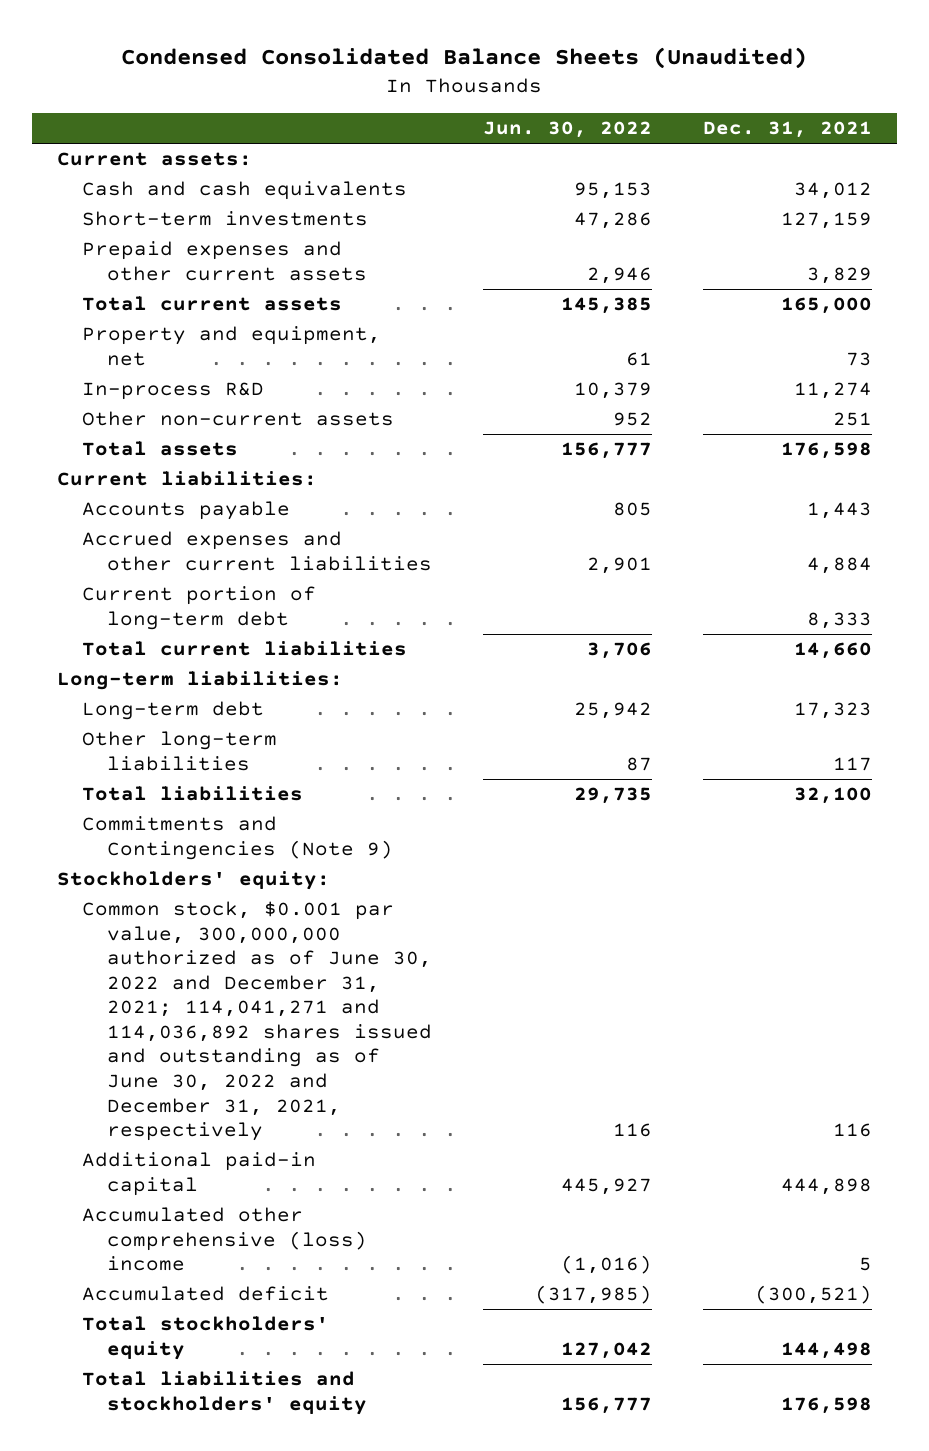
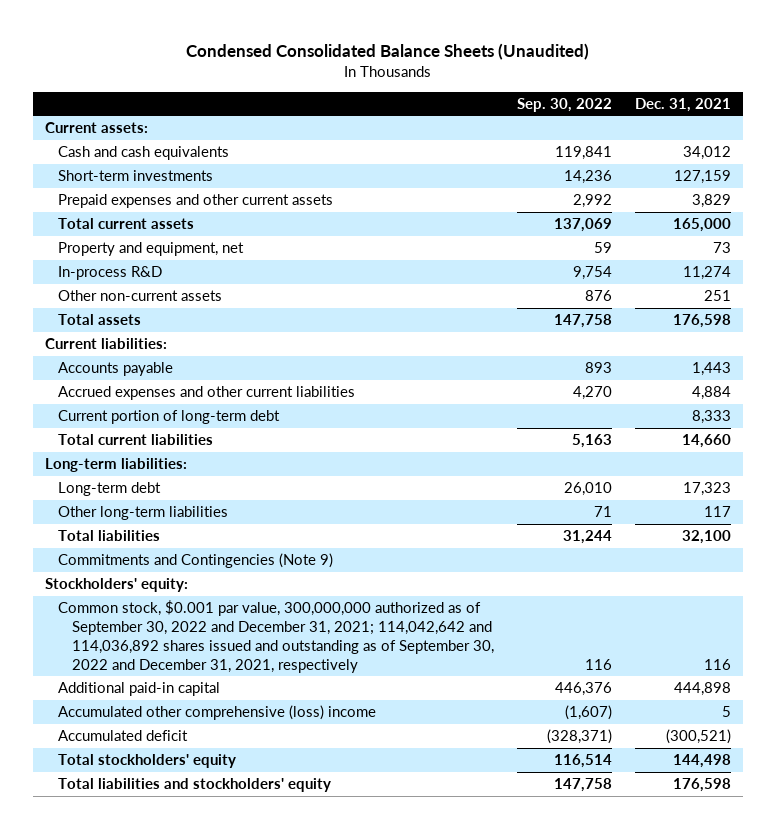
- | Jun. 30, 2022 | Dec. 31, 2021
+ | Sep. 30, 2022 | Dec. 31, 2021
- Common stock, $0.001 par value, 300,000,000 authorized as of June 30, 2022 and December 31, 2021; 114,041,271 and 114,036,892 shares issued and outstanding as of June 30, 2022 and December 31, 2021, respectively | 116 | 116
+ Common stock, $0.001 par value, 300,000,000 authorized as of September 30, 2022 and December 31, 2021; 114,042,642 and 114,036,892 shares issued and outstanding as of September 30, 2022 and December 31, 2021, respectively | 116 | 116

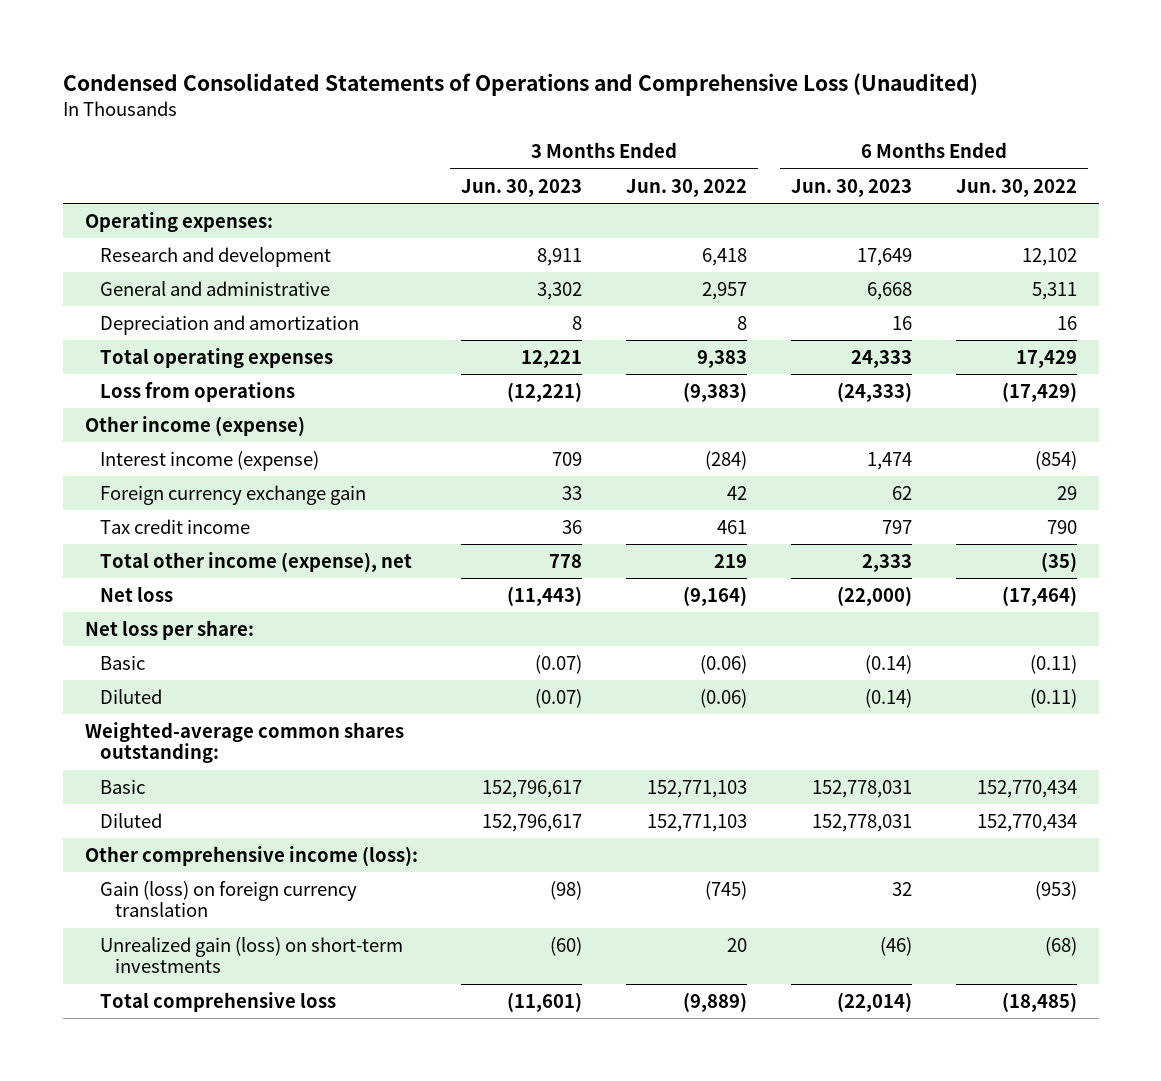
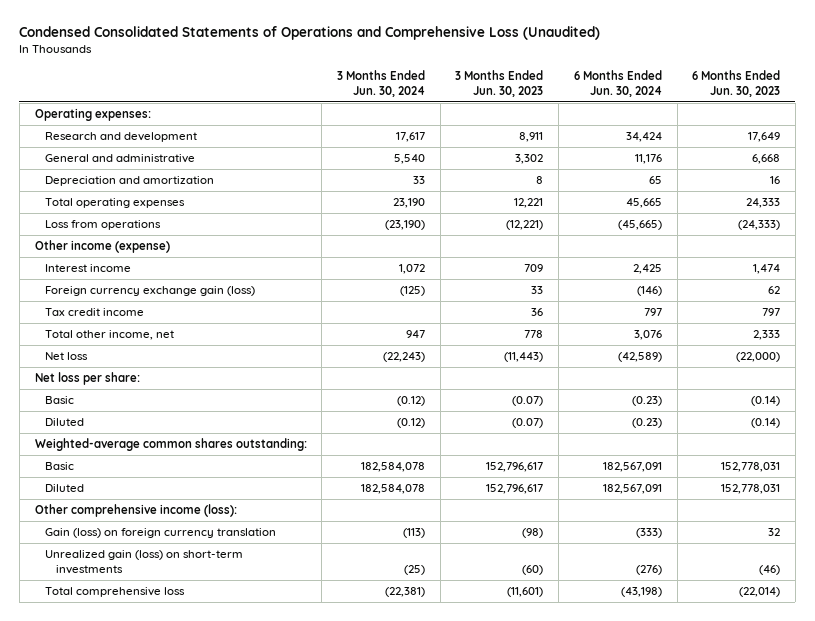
- | 3 Months Ended Jun. 30, 2023 | 3 Months Ended Jun. 30, 2022 | 6 Months Ended Jun. 30, 2023 | 6 Months Ended Jun. 30, 2022
+ | 3 Months Ended Jun. 30, 2024 | 3 Months Ended Jun. 30, 2023 | 6 Months Ended Jun. 30, 2024 | 6 Months Ended Jun. 30, 2023
- Interest income (expense) | 709 | (284) | 1,474 | (854)
- Foreign currency exchange gain | 33 | 42 | 62 | 29
+ Interest income | 1,072 | 709 | 2,425 | 1,474
+ Foreign currency exchange gain (loss) | (125) | 33 | (146) | 62
- Total other income (expense), net | 778 | 219 | 2,333 | (35)
+ Total other income, net | 947 | 778 | 3,076 | 2,333

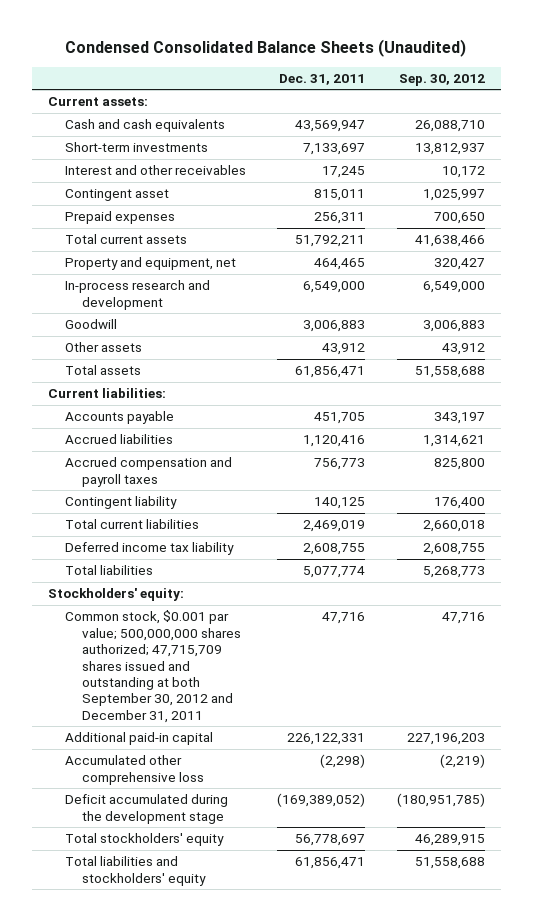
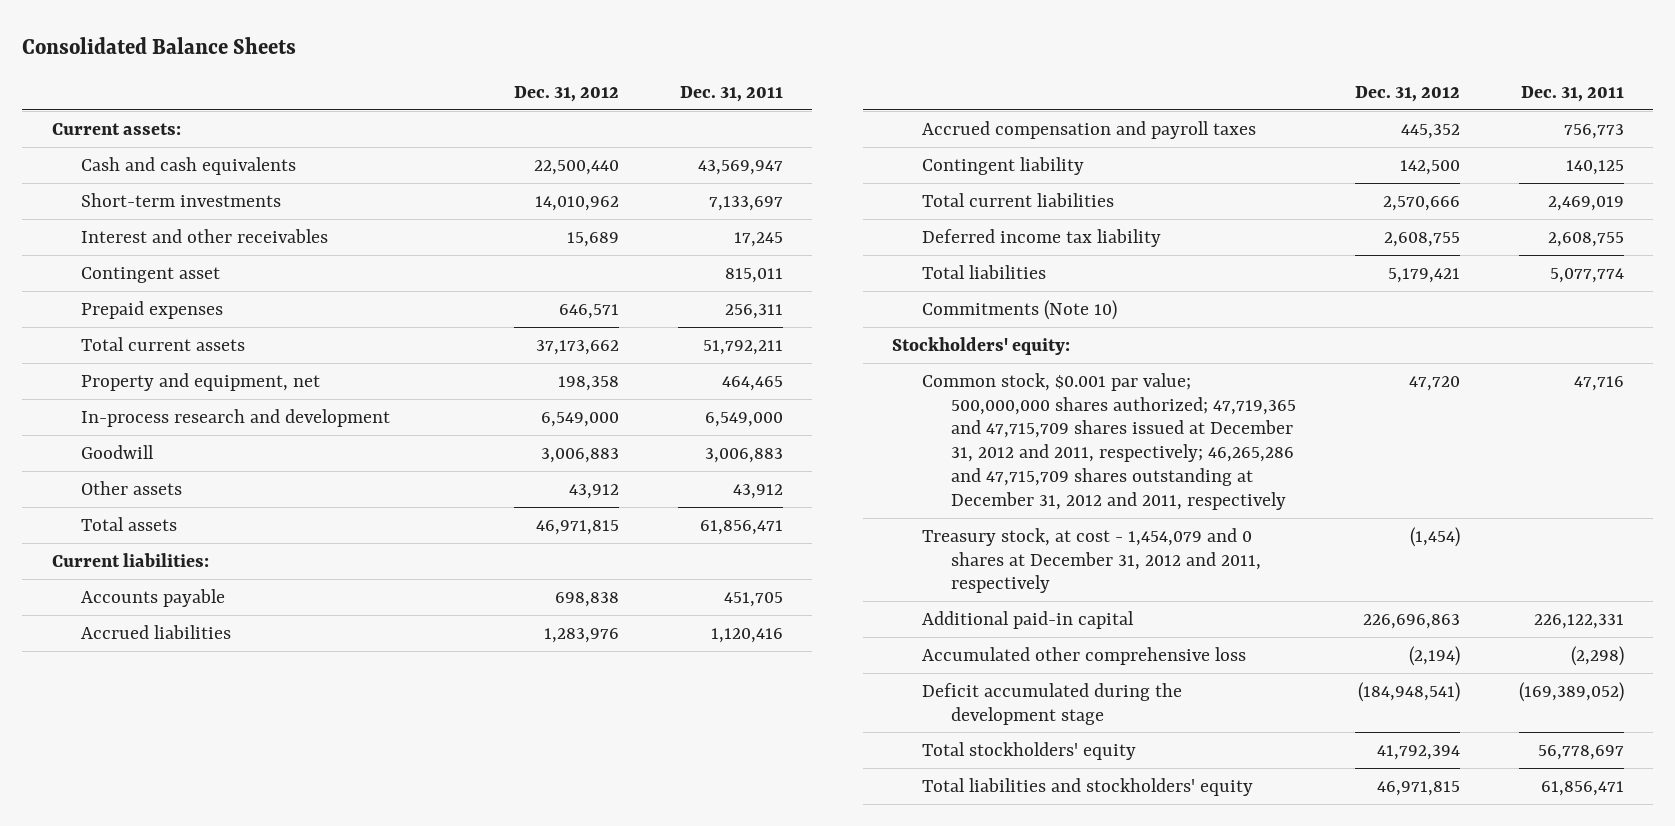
- Condensed Consolidated Balance Sheets (Unaudited)
+ Consolidated Balance Sheets
- | Dec. 31, 2011 | Sep. 30, 2012
+ | Dec. 31, 2012 | Dec. 31, 2011
+ Commitments (Note 10)
- Common stock, $0.001 par value; 500,000,000 shares authorized; 47,715,709 shares issued and outstanding at both September 30, 2012 and December 31, 2011 | 47,716 | 47,716
+ Common stock, $0.001 par value; 500,000,000 shares authorized; 47,719,365 and 47,715,709 shares issued at December 31, 2012 and 2011, respectively; 46,265,286 and 47,715,709 shares outstanding at December 31, 2012 and 2011, respectively | 47,720 | 47,716
+ Treasury stock, at cost - 1,454,079 and 0 shares at December 31, 2012 and 2011, respectively | (1,454) |

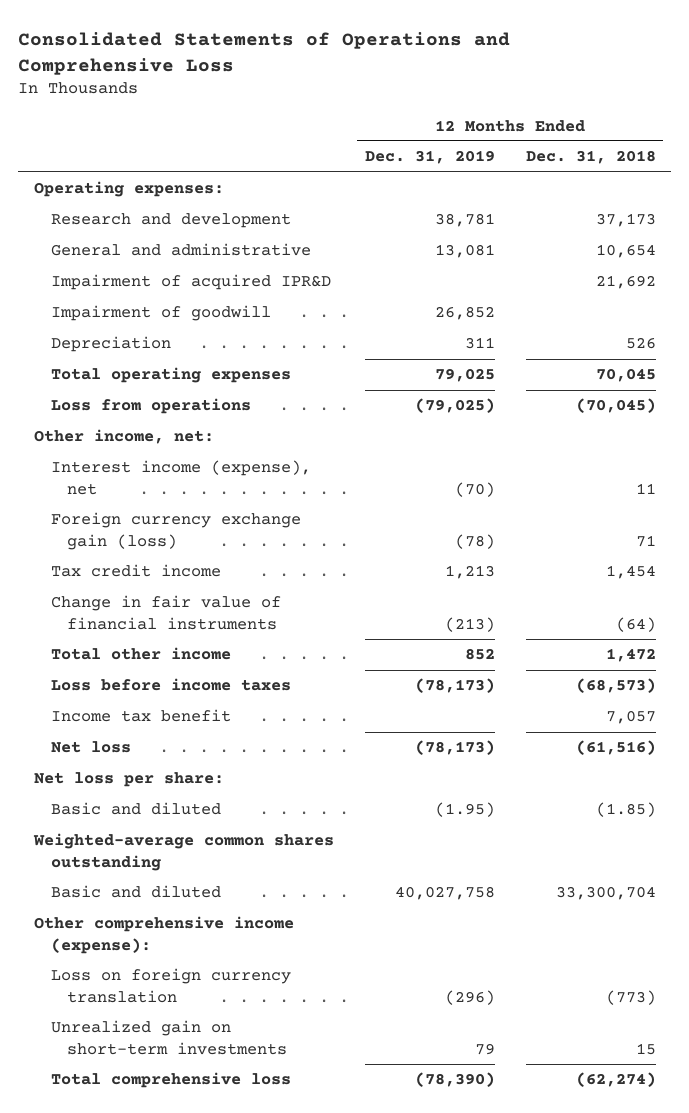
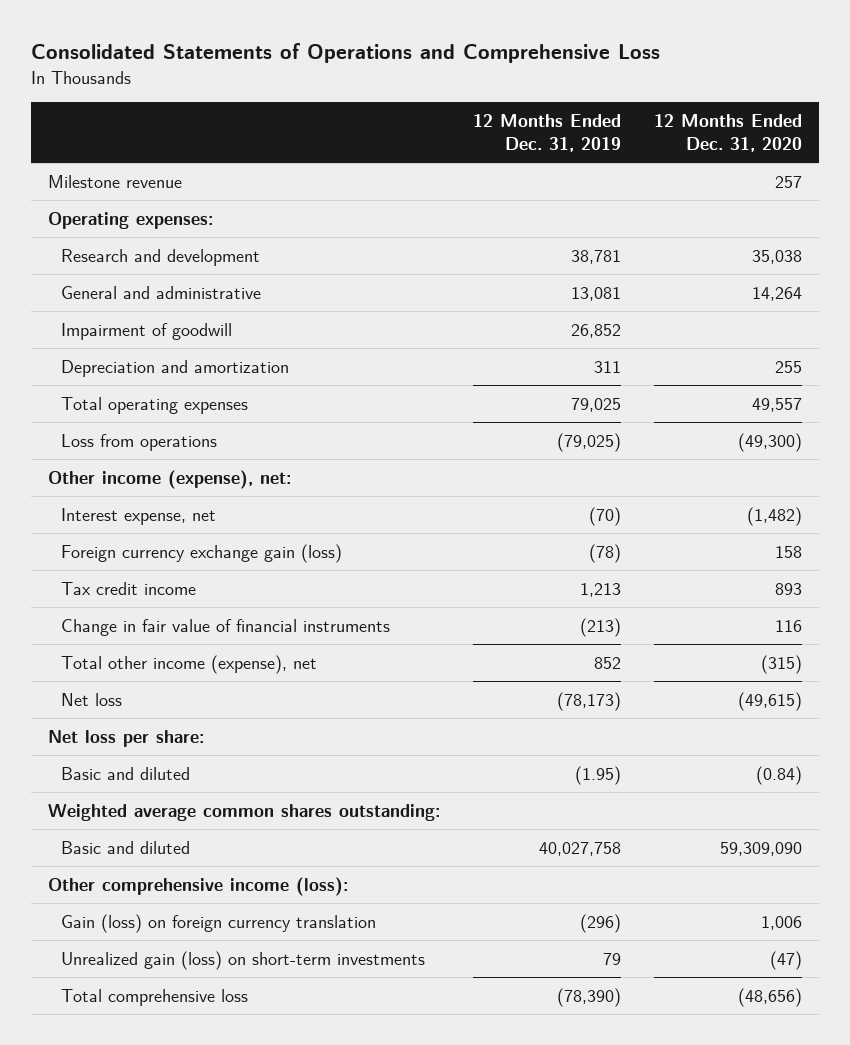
- | 12 Months Ended Dec. 31, 2019 | 12 Months Ended Dec. 31, 2018
+ | 12 Months Ended Dec. 31, 2019 | 12 Months Ended Dec. 31, 2020
+ Milestone revenue | | 257
- Impairment of acquired IPR&D | | 21,692
- Depreciation | 311 | 526
+ Depreciation and amortization | 311 | 255
- Other income, net:
- Interest income (expense), net | (70) | 11
+ Other income (expense), net:
+ Interest expense, net | (70) | (1,482)
- Total other income | 852 | 1,472
- Loss before income taxes | (78,173) | (68,573)
- Income tax benefit | | 7,057
+ Total other income (expense), net | 852 | (315)
- Weighted-average common shares outstanding
+ Weighted average common shares outstanding:
- Other comprehensive income (expense):
- Loss on foreign currency translation | (296) | (773)
- Unrealized gain on short-term investments | 79 | 15
+ Other comprehensive income (loss):
+ Gain (loss) on foreign currency translation | (296) | 1,006
+ Unrealized gain (loss) on short-term investments | 79 | (47)

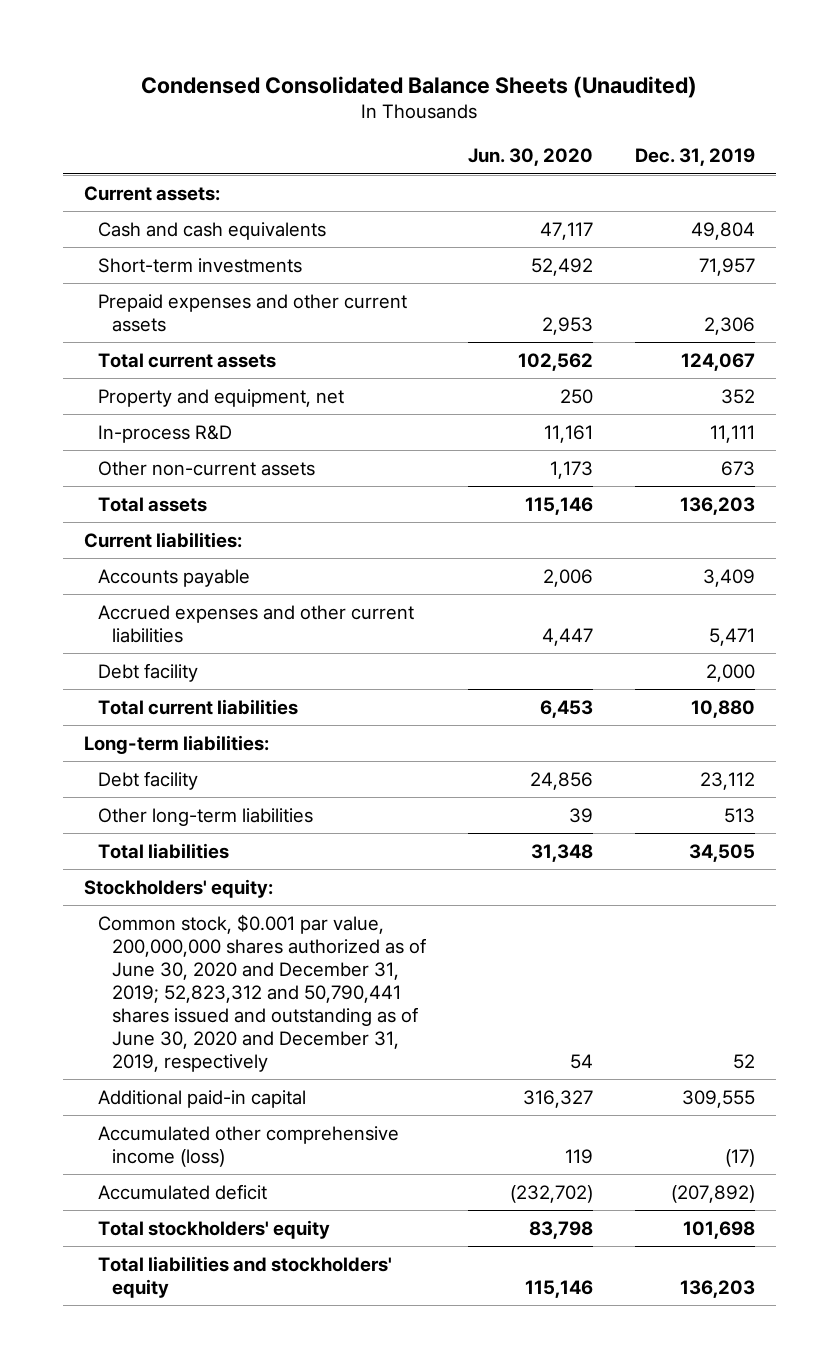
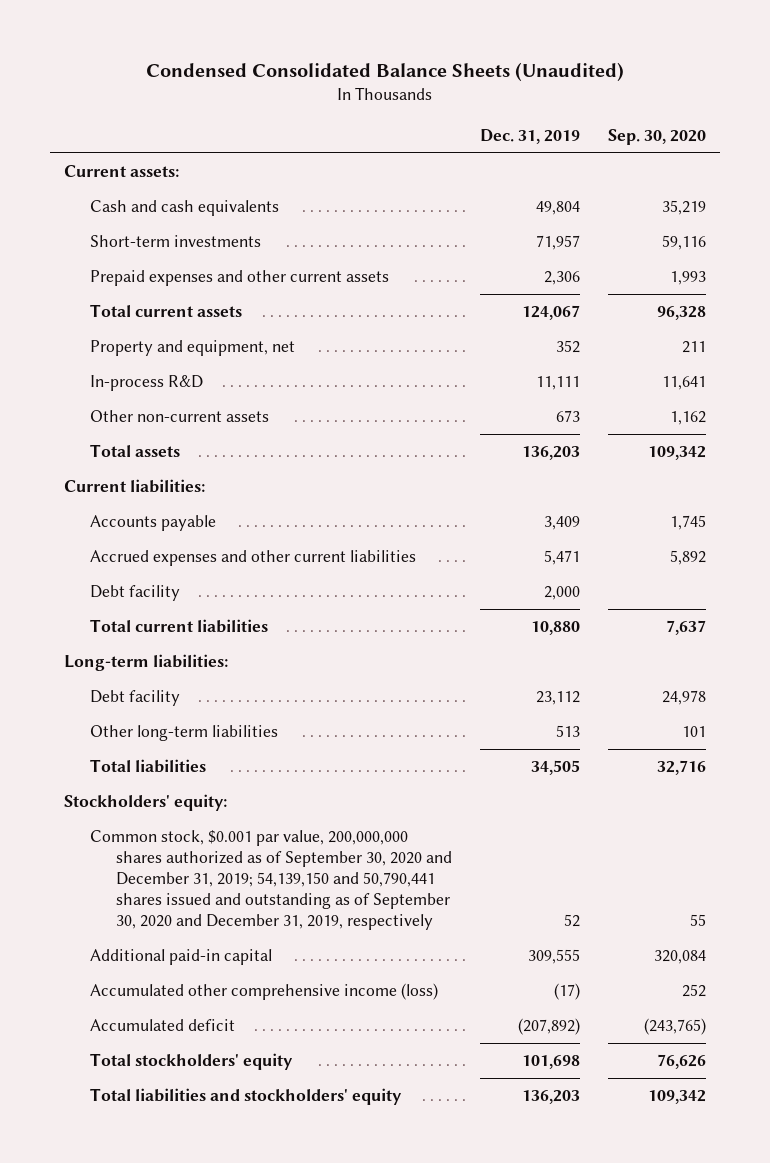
- | Jun. 30, 2020 | Dec. 31, 2019
+ | Dec. 31, 2019 | Sep. 30, 2020
- Common stock, $0.001 par value, 200,000,000 shares authorized as of June 30, 2020 and December 31, 2019; 52,823,312 and 50,790,441 shares issued and outstanding as of June 30, 2020 and December 31, 2019, respectively | 54 | 52
+ Common stock, $0.001 par value, 200,000,000 shares authorized as of September 30, 2020 and December 31, 2019; 54,139,150 and 50,790,441 shares issued and outstanding as of September 30, 2020 and December 31, 2019, respectively | 52 | 55

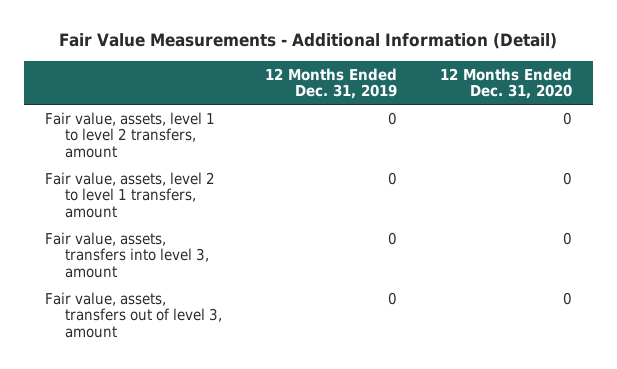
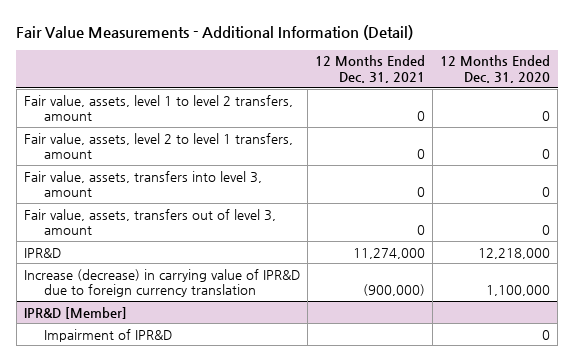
- | 12 Months Ended Dec. 31, 2019 | 12 Months Ended Dec. 31, 2020
+ | 12 Months Ended Dec. 31, 2021 | 12 Months Ended Dec. 31, 2020
+ IPR&D | 11,274,000 | 12,218,000
+ Increase (decrease) in carrying value of IPR&D due to foreign currency translation | (900,000) | 1,100,000
+ IPR&D [Member]
+ Impairment of IPR&D | | 0

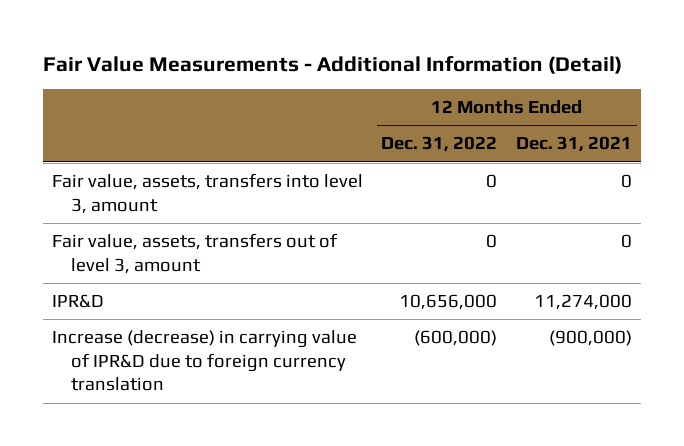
- | 12 Months Ended Dec. 31, 2021 | 12 Months Ended Dec. 31, 2020
+ | 12 Months Ended Dec. 31, 2022 | 12 Months Ended Dec. 31, 2021
- Fair value, assets, level 1 to level 2 transfers, amount | 0 | 0
- Fair value, assets, level 2 to level 1 transfers, amount | 0 | 0
- IPR&D [Member]
- Impairment of IPR&D | | 0

